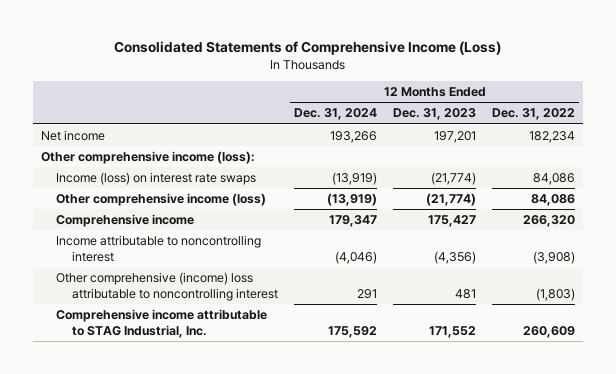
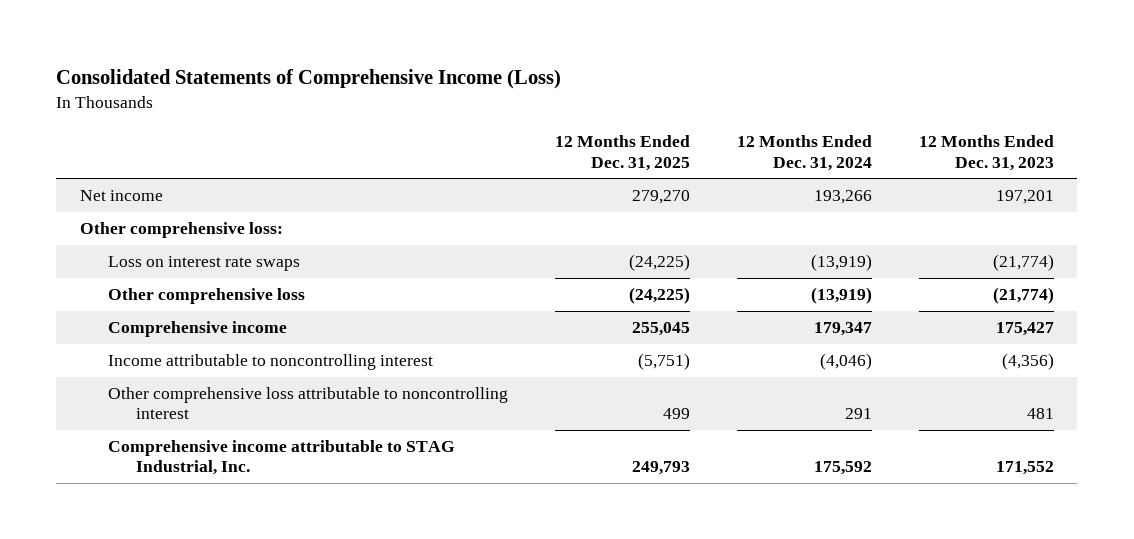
- | 12 Months Ended Dec. 31, 2024 | 12 Months Ended Dec. 31, 2023 | 12 Months Ended Dec. 31, 2022
+ | 12 Months Ended Dec. 31, 2025 | 12 Months Ended Dec. 31, 2024 | 12 Months Ended Dec. 31, 2023
- Other comprehensive income (loss):
- Income (loss) on interest rate swaps | (13,919) | (21,774) | 84,086
- Other comprehensive income (loss) | (13,919) | (21,774) | 84,086
+ Other comprehensive loss:
+ Loss on interest rate swaps | (24,225) | (13,919) | (21,774)
+ Other comprehensive loss | (24,225) | (13,919) | (21,774)
- Other comprehensive (income) loss attributable to noncontrolling interest | 291 | 481 | (1,803)
+ Other comprehensive loss attributable to noncontrolling interest | 499 | 291 | 481

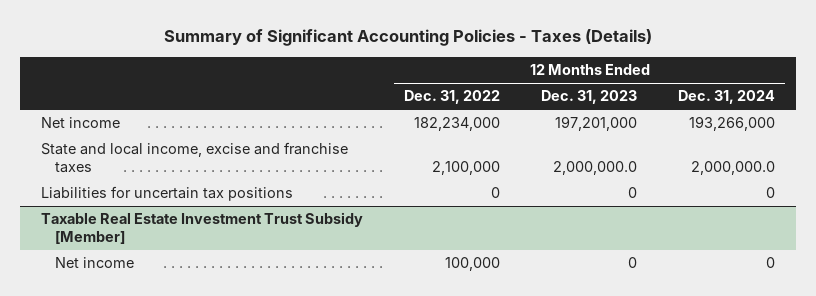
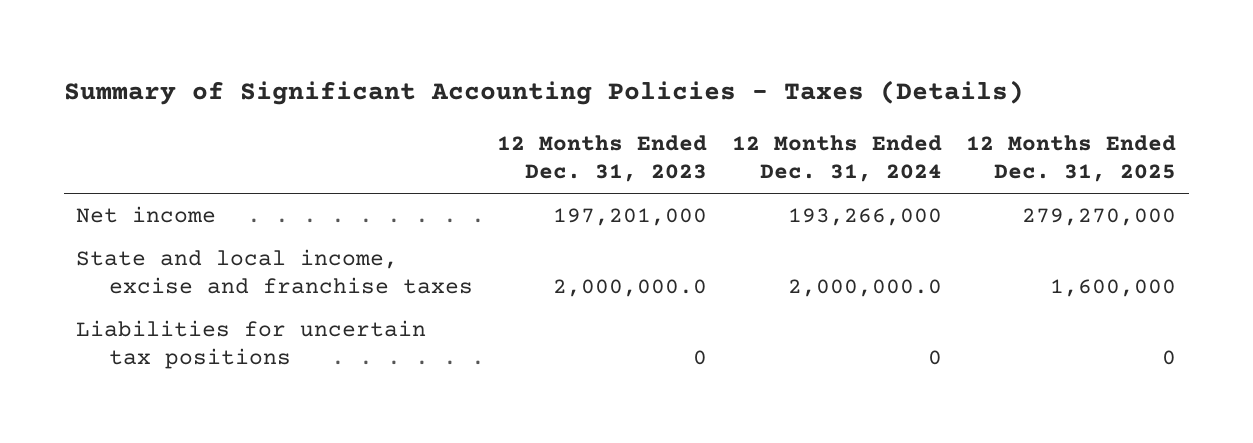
- | 12 Months Ended Dec. 31, 2022 | 12 Months Ended Dec. 31, 2023 | 12 Months Ended Dec. 31, 2024
+ | 12 Months Ended Dec. 31, 2023 | 12 Months Ended Dec. 31, 2024 | 12 Months Ended Dec. 31, 2025
- Taxable Real Estate Investment Trust Subsidy [Member]
- Net income | 100,000 | 0 | 0

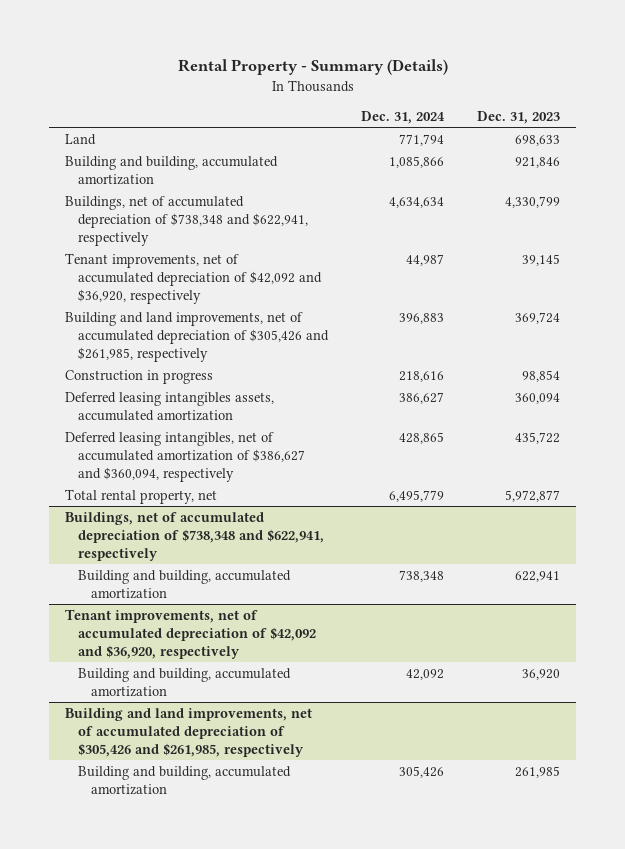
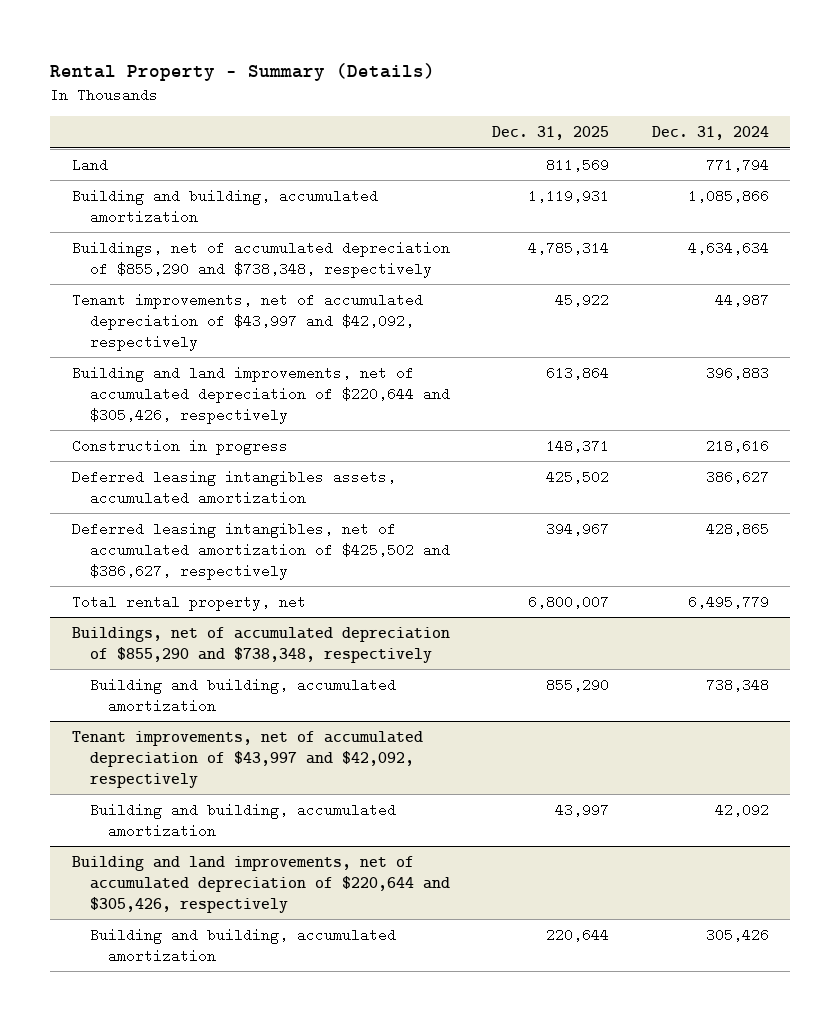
- | Dec. 31, 2024 | Dec. 31, 2023
+ | Dec. 31, 2025 | Dec. 31, 2024
- Buildings, net of accumulated depreciation of $738,348 and $622,941, respectively | 4,634,634 | 4,330,799
- Tenant improvements, net of accumulated depreciation of $42,092 and $36,920, respectively | 44,987 | 39,145
- Building and land improvements, net of accumulated depreciation of $305,426 and $261,985, respectively | 396,883 | 369,724
+ Buildings, net of accumulated depreciation of $855,290 and $738,348, respectively | 4,785,314 | 4,634,634
+ Tenant improvements, net of accumulated depreciation of $43,997 and $42,092, respectively | 45,922 | 44,987
+ Building and land improvements, net of accumulated depreciation of $220,644 and $305,426, respectively | 613,864 | 396,883
- Deferred leasing intangibles, net of accumulated amortization of $386,627 and $360,094, respectively | 428,865 | 435,722
+ Deferred leasing intangibles, net of accumulated amortization of $425,502 and $386,627, respectively | 394,967 | 428,865
- Buildings, net of accumulated depreciation of $738,348 and $622,941, respectively
+ Buildings, net of accumulated depreciation of $855,290 and $738,348, respectively
- Tenant improvements, net of accumulated depreciation of $42,092 and $36,920, respectively
+ Tenant improvements, net of accumulated depreciation of $43,997 and $42,092, respectively
- Building and land improvements, net of accumulated depreciation of $305,426 and $261,985, respectively
+ Building and land improvements, net of accumulated depreciation of $220,644 and $305,426, respectively

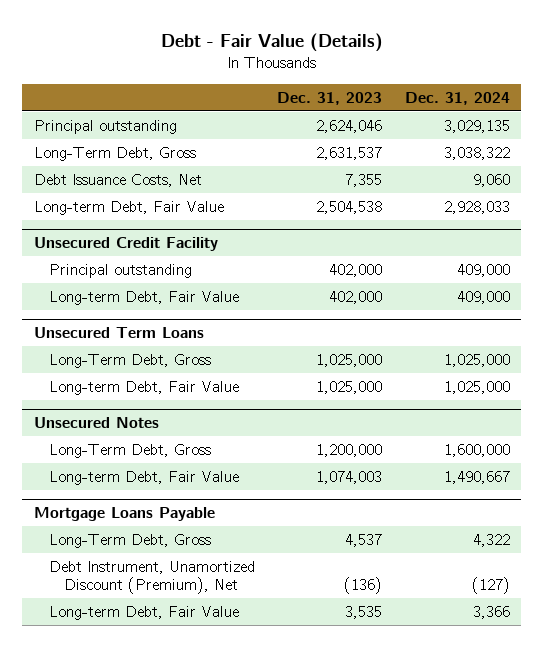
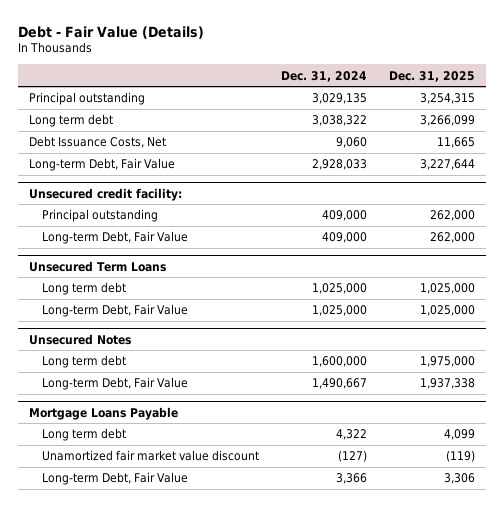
- | Dec. 31, 2023 | Dec. 31, 2024
+ | Dec. 31, 2024 | Dec. 31, 2025
- Long-Term Debt, Gross | 2,631,537 | 3,038,322
+ Long term debt | 3,038,322 | 3,266,099
- Unsecured Credit Facility
+ Unsecured credit facility:
@ Unsecured Term Loans
- Long-Term Debt, Gross | 1,025,000 | 1,025,000
+ Long term debt | 1,025,000 | 1,025,000
@ Unsecured Notes
- Long-Term Debt, Gross | 1,200,000 | 1,600,000
+ Long term debt | 1,600,000 | 1,975,000
@ Mortgage Loans Payable
- Long-Term Debt, Gross | 4,537 | 4,322
- Debt Instrument, Unamortized Discount (Premium), Net | (136) | (127)
+ Long term debt | 4,322 | 4,099
+ Unamortized fair market value discount | (127) | (119)

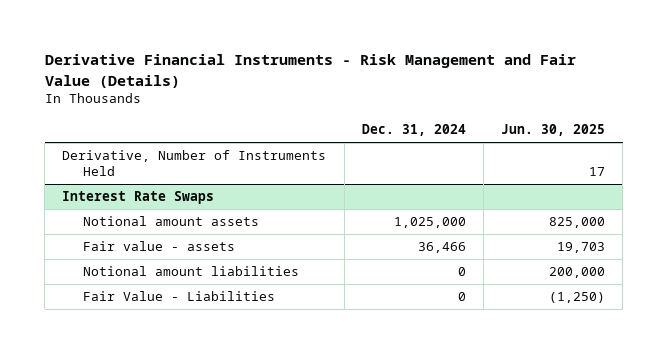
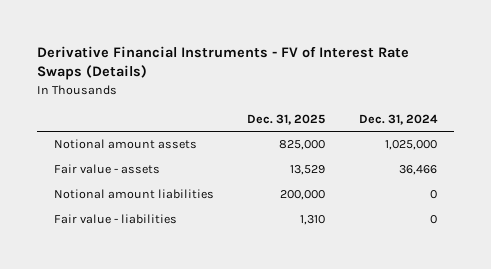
- Derivative Financial Instruments - Risk Management and Fair Value (Details)
+ Derivative Financial Instruments - FV of Interest Rate Swaps (Details)
- | Dec. 31, 2024 | Jun. 30, 2025
+ | Dec. 31, 2025 | Dec. 31, 2024
- Derivative, Number of Instruments Held | | 17
- Interest Rate Swaps
- Fair Value - Liabilities | 0 | (1,250)
+ Fair value - liabilities | 1,310 | 0

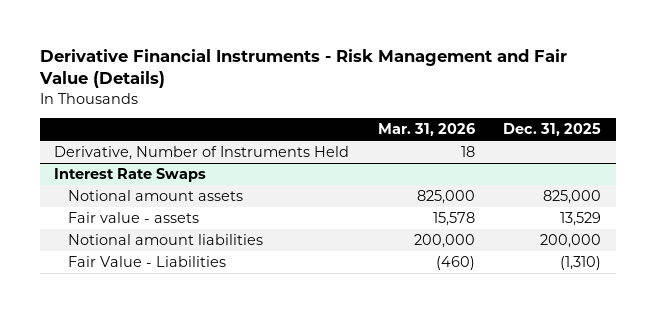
- Derivative Financial Instruments - FV of Interest Rate Swaps (Details)
+ Derivative Financial Instruments - Risk Management and Fair Value (Details)
- | Dec. 31, 2025 | Dec. 31, 2024
+ | Mar. 31, 2026 | Dec. 31, 2025
+ Derivative, Number of Instruments Held | 18 |
+ Interest Rate Swaps
- Fair value - liabilities | 1,310 | 0
+ Fair Value - Liabilities | (460) | (1,310)

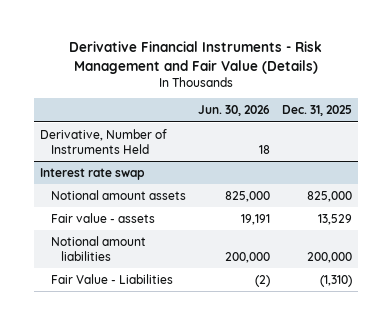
- | Mar. 31, 2026 | Dec. 31, 2025
+ | Jun. 30, 2026 | Dec. 31, 2025
- Interest Rate Swaps
+ Interest rate swap

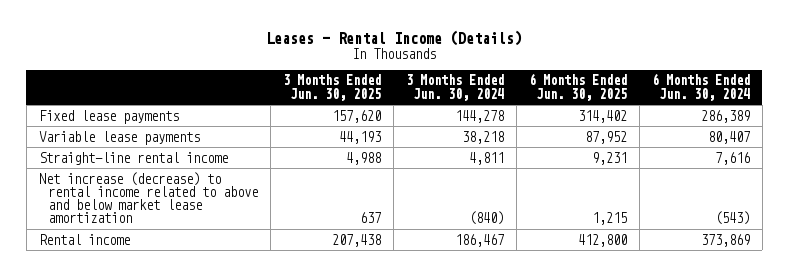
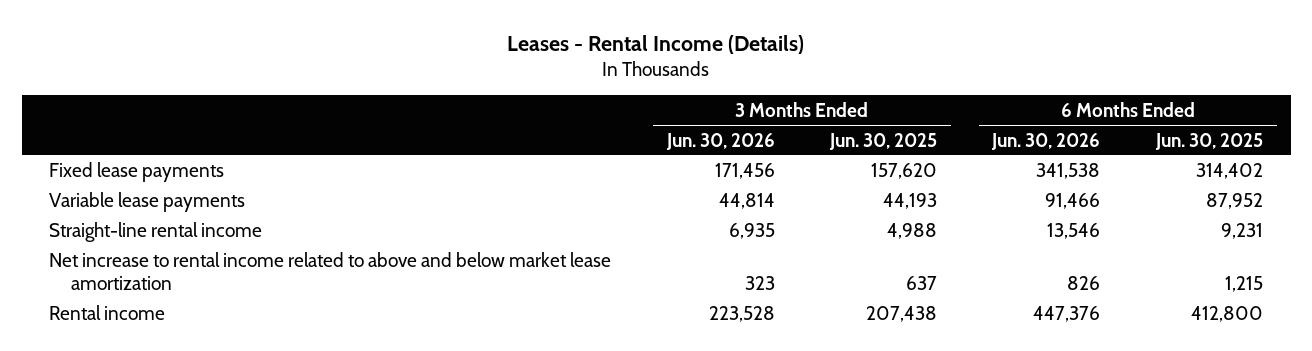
- | 3 Months Ended Jun. 30, 2025 | 3 Months Ended Jun. 30, 2024 | 6 Months Ended Jun. 30, 2025 | 6 Months Ended Jun. 30, 2024
+ | 3 Months Ended Jun. 30, 2026 | 3 Months Ended Jun. 30, 2025 | 6 Months Ended Jun. 30, 2026 | 6 Months Ended Jun. 30, 2025
- Net increase (decrease) to rental income related to above and below market lease amortization | 637 | (840) | 1,215 | (543)
+ Net increase to rental income related to above and below market lease amortization | 323 | 637 | 826 | 1,215

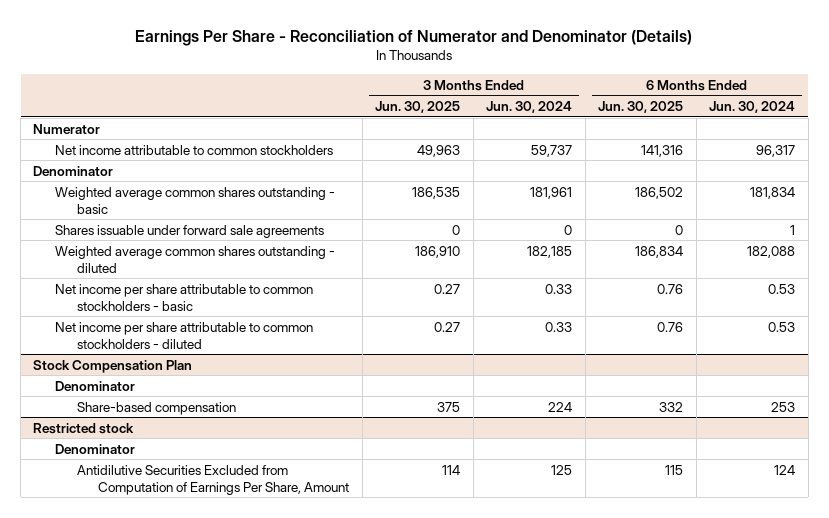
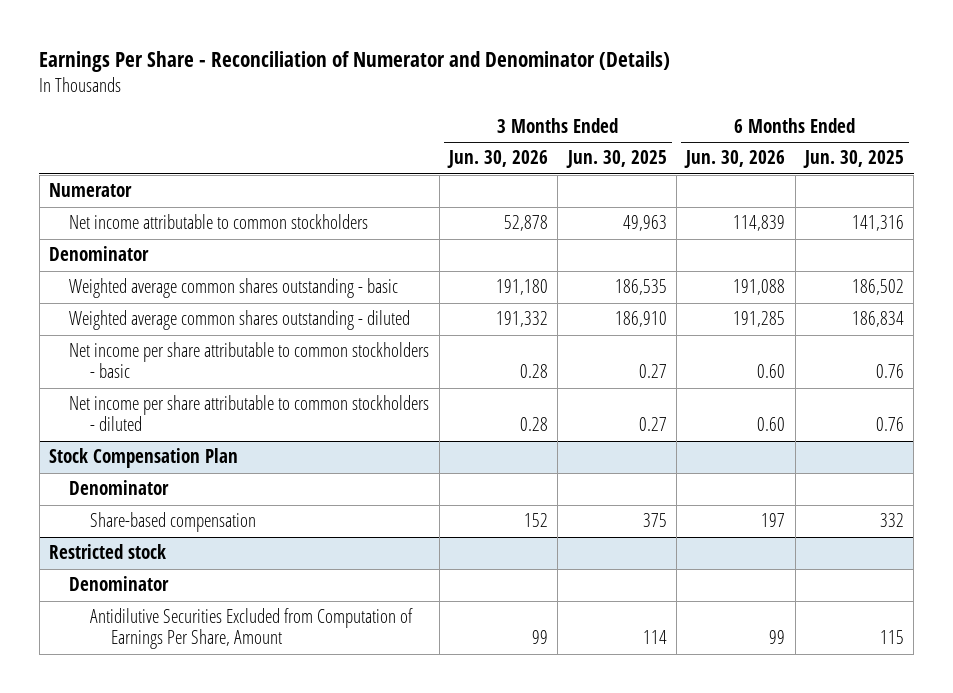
- | 3 Months Ended Jun. 30, 2025 | 3 Months Ended Jun. 30, 2024 | 6 Months Ended Jun. 30, 2025 | 6 Months Ended Jun. 30, 2024
+ | 3 Months Ended Jun. 30, 2026 | 3 Months Ended Jun. 30, 2025 | 6 Months Ended Jun. 30, 2026 | 6 Months Ended Jun. 30, 2025
- Shares issuable under forward sale agreements | 0 | 0 | 0 | 1

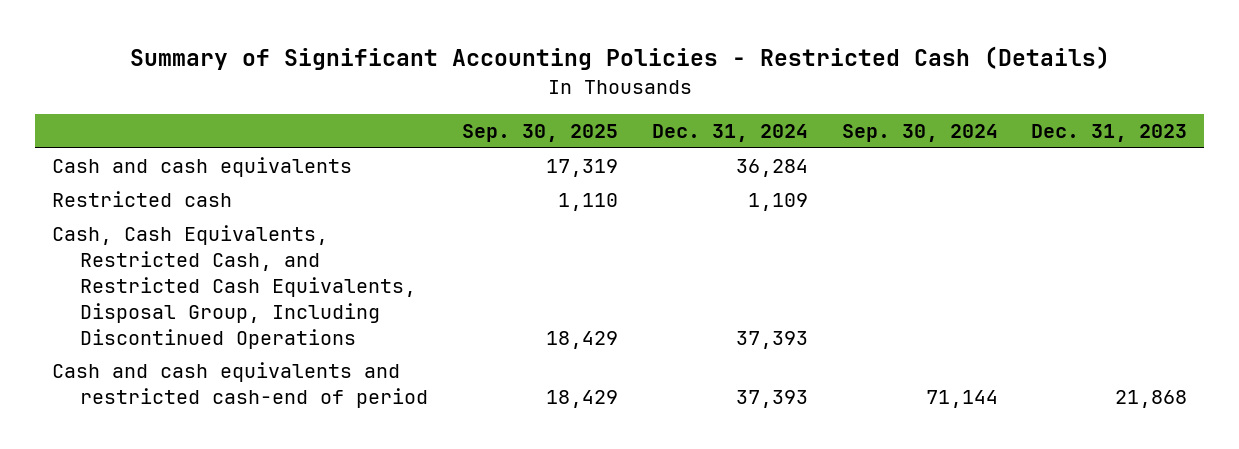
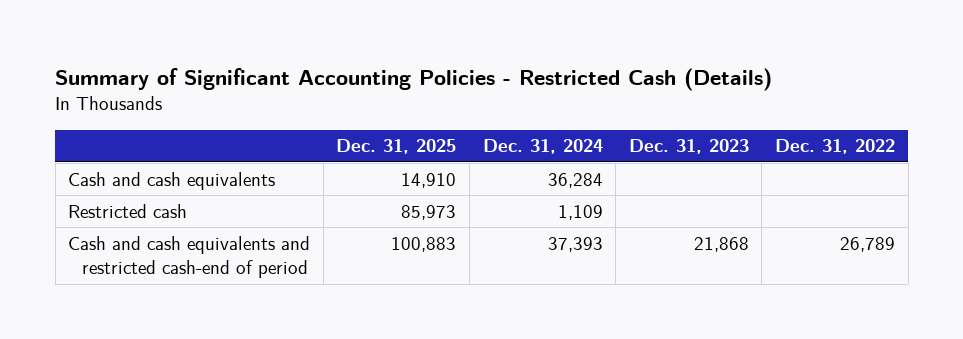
- | Sep. 30, 2025 | Dec. 31, 2024 | Sep. 30, 2024 | Dec. 31, 2023
+ | Dec. 31, 2025 | Dec. 31, 2024 | Dec. 31, 2023 | Dec. 31, 2022
- Cash, Cash Equivalents, Restricted Cash, and Restricted Cash Equivalents, Disposal Group, Including Discontinued Operations | 18,429 | 37,393 | |

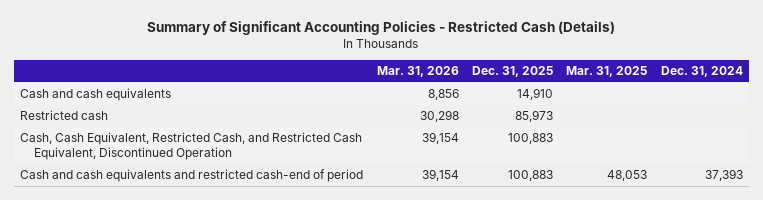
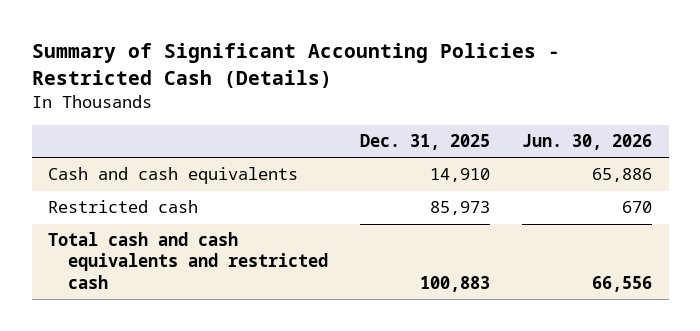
- | Mar. 31, 2026 | Dec. 31, 2025 | Mar. 31, 2025 | Dec. 31, 2024
+ | Dec. 31, 2025 | Jun. 30, 2026
- Cash, Cash Equivalent, Restricted Cash, and Restricted Cash Equivalent, Discontinued Operation | 39,154 | 100,883 | |
- Cash and cash equivalents and restricted cash-end of period | 39,154 | 100,883 | 48,053 | 37,393
+ Total cash and cash equivalents and restricted cash | 100,883 | 66,556

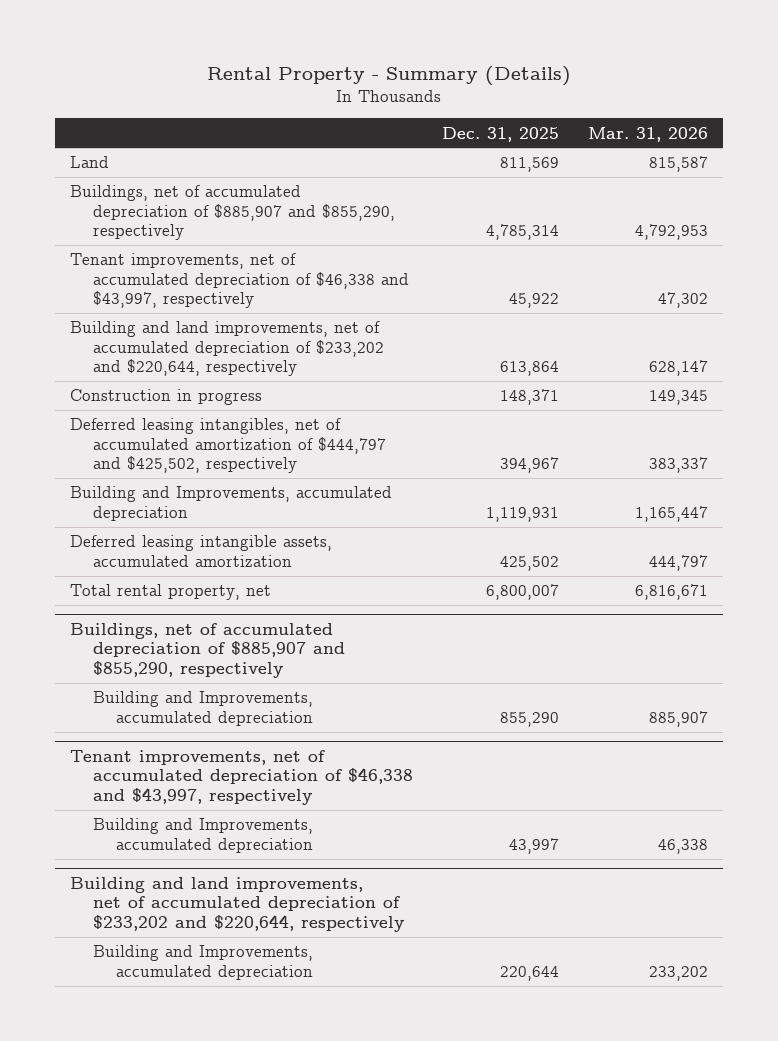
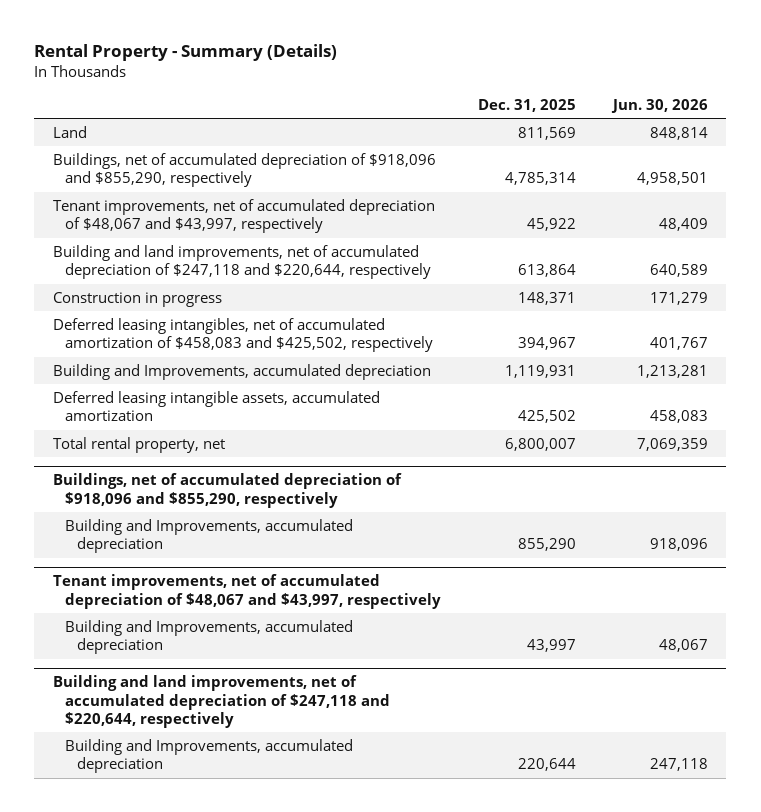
- | Dec. 31, 2025 | Mar. 31, 2026
+ | Dec. 31, 2025 | Jun. 30, 2026
- Buildings, net of accumulated depreciation of $885,907 and $855,290, respectively | 4,785,314 | 4,792,953
- Tenant improvements, net of accumulated depreciation of $46,338 and $43,997, respectively | 45,922 | 47,302
- Building and land improvements, net of accumulated depreciation of $233,202 and $220,644, respectively | 613,864 | 628,147
+ Buildings, net of accumulated depreciation of $918,096 and $855,290, respectively | 4,785,314 | 4,958,501
+ Tenant improvements, net of accumulated depreciation of $48,067 and $43,997, respectively | 45,922 | 48,409
+ Building and land improvements, net of accumulated depreciation of $247,118 and $220,644, respectively | 613,864 | 640,589
- Deferred leasing intangibles, net of accumulated amortization of $444,797 and $425,502, respectively | 394,967 | 383,337
+ Deferred leasing intangibles, net of accumulated amortization of $458,083 and $425,502, respectively | 394,967 | 401,767
- Buildings, net of accumulated depreciation of $885,907 and $855,290, respectively
+ Buildings, net of accumulated depreciation of $918,096 and $855,290, respectively
- Tenant improvements, net of accumulated depreciation of $46,338 and $43,997, respectively
+ Tenant improvements, net of accumulated depreciation of $48,067 and $43,997, respectively
- Building and land improvements, net of accumulated depreciation of $233,202 and $220,644, respectively
+ Building and land improvements, net of accumulated depreciation of $247,118 and $220,644, respectively

